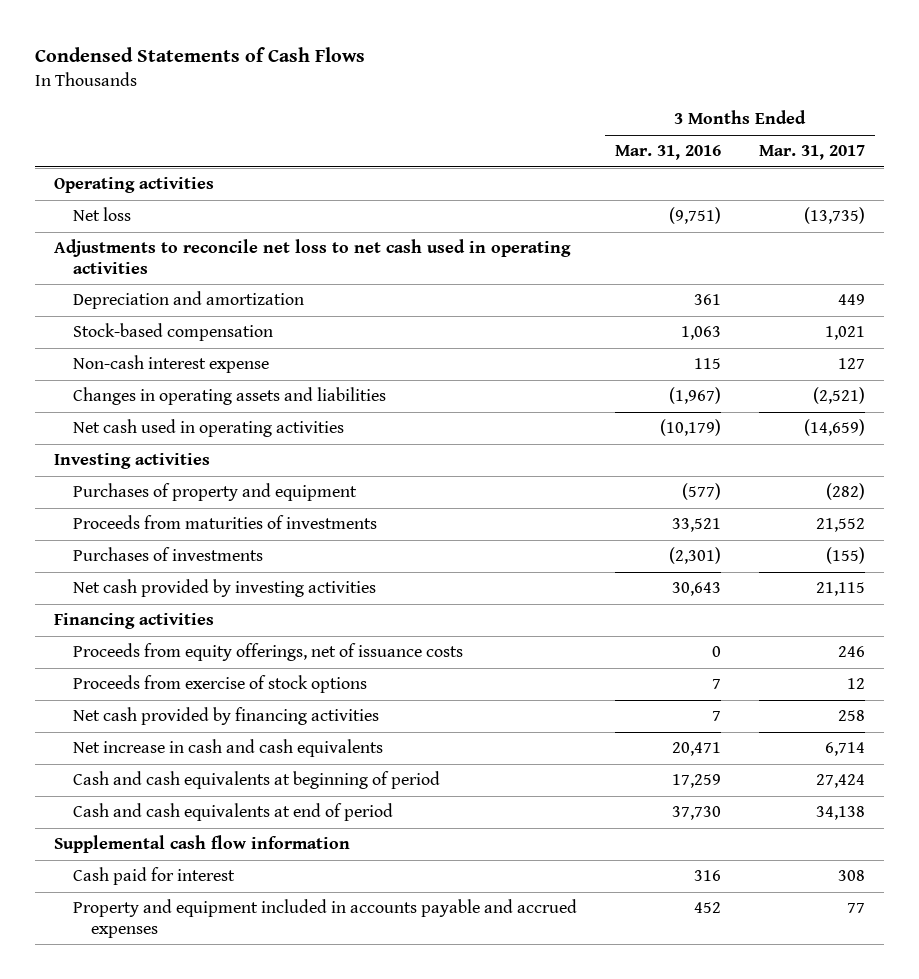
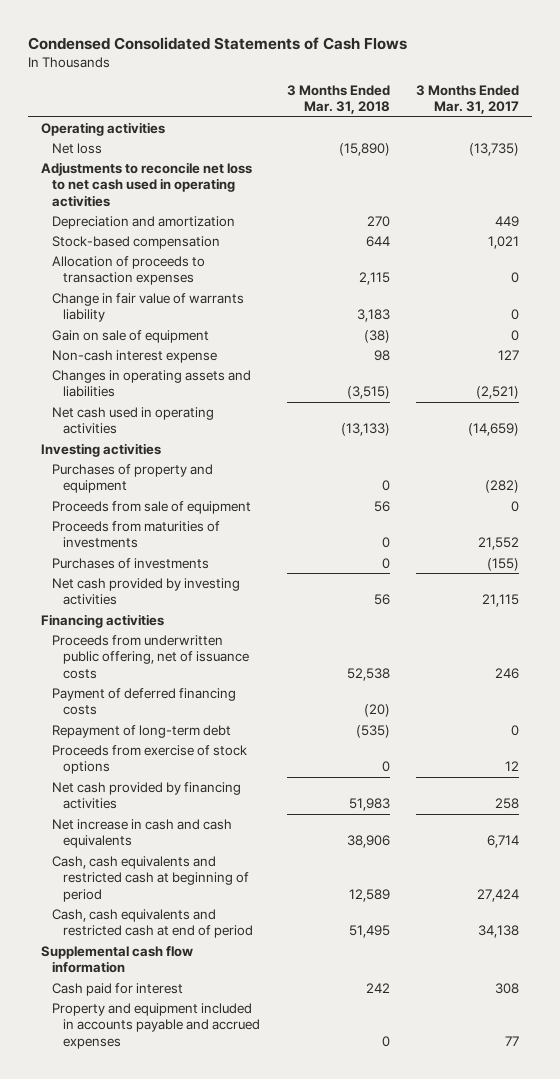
- Condensed Statements of Cash Flows
+ Condensed Consolidated Statements of Cash Flows
- | 3 Months Ended Mar. 31, 2016 | 3 Months Ended Mar. 31, 2017
+ | 3 Months Ended Mar. 31, 2018 | 3 Months Ended Mar. 31, 2017
+ Allocation of proceeds to transaction expenses | 2,115 | 0
+ Change in fair value of warrants liability | 3,183 | 0
+ Gain on sale of equipment | (38) | 0
+ Proceeds from sale of equipment | 56 | 0
- Proceeds from equity offerings, net of issuance costs | 0 | 246
+ Proceeds from underwritten public offering, net of issuance costs | 52,538 | 246
+ Payment of deferred financing costs | (20) |
+ Repayment of long-term debt | (535) | 0
- Cash and cash equivalents at beginning of period | 17,259 | 27,424
- Cash and cash equivalents at end of period | 37,730 | 34,138
+ Cash, cash equivalents and restricted cash at beginning of period | 12,589 | 27,424
+ Cash, cash equivalents and restricted cash at end of period | 51,495 | 34,138

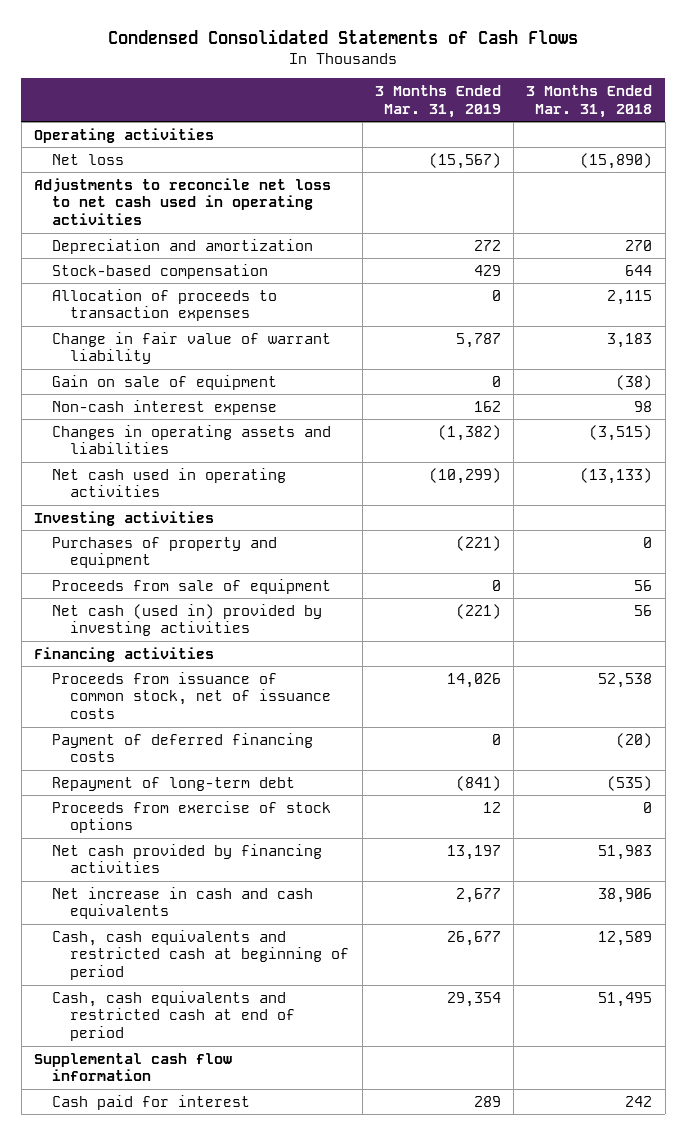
- | 3 Months Ended Mar. 31, 2018 | 3 Months Ended Mar. 31, 2017
+ | 3 Months Ended Mar. 31, 2019 | 3 Months Ended Mar. 31, 2018
- Change in fair value of warrants liability | 3,183 | 0
+ Change in fair value of warrant liability | 5,787 | 3,183
- Proceeds from maturities of investments | 0 | 21,552
- Purchases of investments | 0 | (155)
- Net cash provided by investing activities | 56 | 21,115
+ Net cash (used in) provided by investing activities | (221) | 56
- Proceeds from underwritten public offering, net of issuance costs | 52,538 | 246
+ Proceeds from issuance of common stock, net of issuance costs | 14,026 | 52,538
- Property and equipment included in accounts payable and accrued expenses | 0 | 77

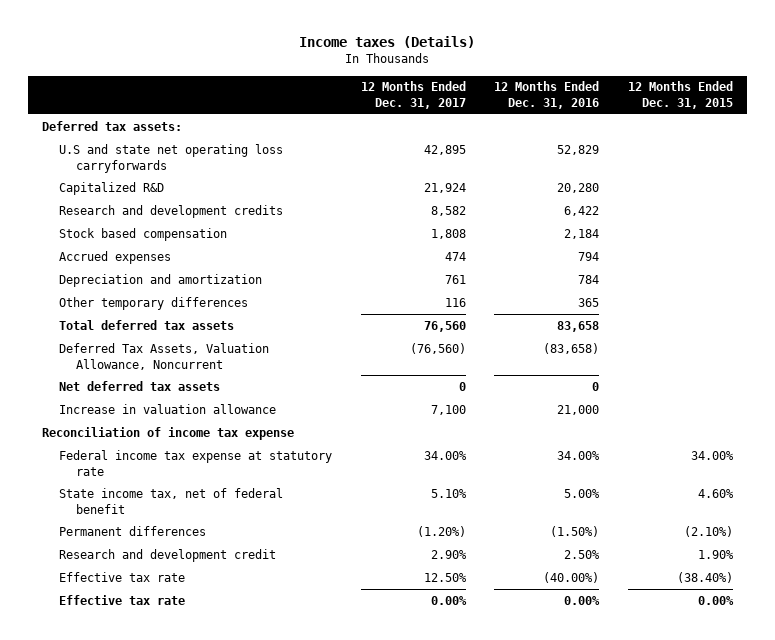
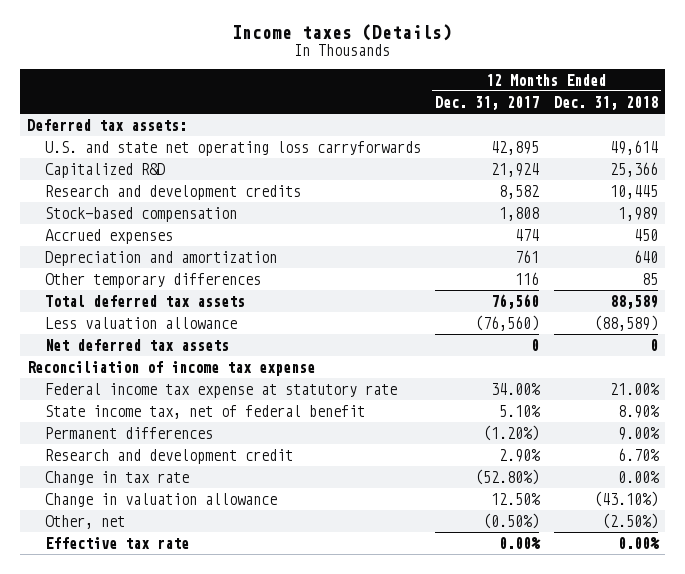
- | 12 Months Ended Dec. 31, 2017 | 12 Months Ended Dec. 31, 2016 | 12 Months Ended Dec. 31, 2015
+ | 12 Months Ended Dec. 31, 2017 | 12 Months Ended Dec. 31, 2018
- U.S and state net operating loss carryforwards | 42,895 | 52,829 |
+ U.S. and state net operating loss carryforwards | 42,895 | 49,614
- Stock based compensation | 1,808 | 2,184 |
+ Stock-based compensation | 1,808 | 1,989
- Deferred Tax Assets, Valuation Allowance, Noncurrent | (76,560) | (83,658) |
+ Less valuation allowance | (76,560) | (88,589)
- Increase in valuation allowance | 7,100 | 21,000 |
- Effective tax rate | 12.50% | (40.00%) | (38.40%)
+ Change in tax rate | (52.80%) | 0.00%
+ Change in valuation allowance | 12.50% | (43.10%)
+ Other, net | (0.50%) | (2.50%)

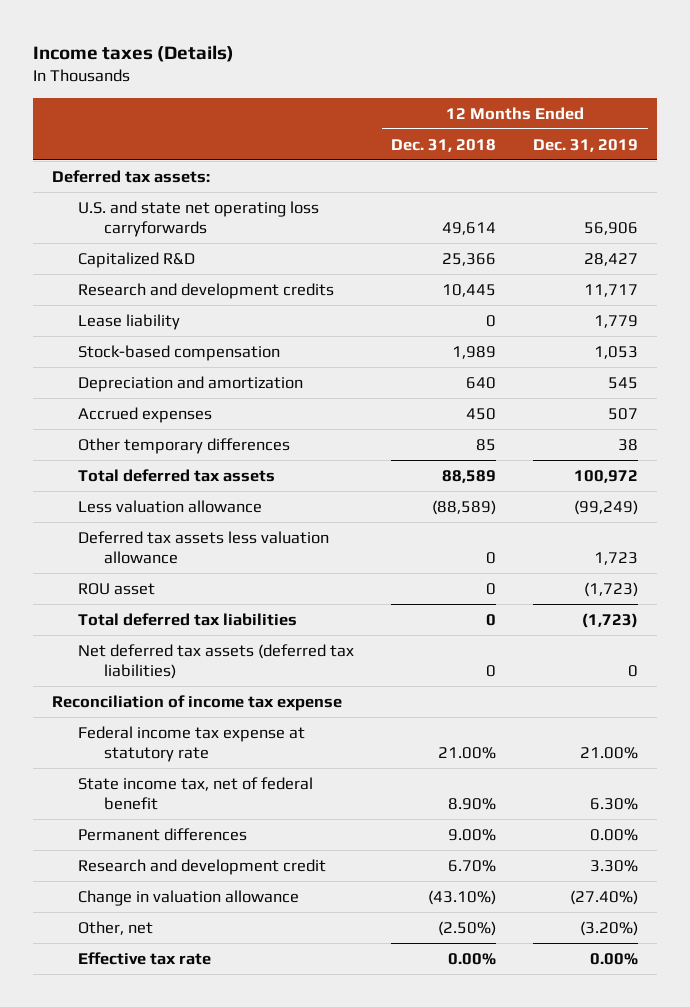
- | 12 Months Ended Dec. 31, 2017 | 12 Months Ended Dec. 31, 2018
+ | 12 Months Ended Dec. 31, 2018 | 12 Months Ended Dec. 31, 2019
+ Lease liability | 0 | 1,779
moved down: Accrued expenses | 450 | 507
- Net deferred tax assets | 0 | 0
+ Deferred tax assets less valuation allowance | 0 | 1,723
+ ROU asset | 0 | (1,723)
+ Total deferred tax liabilities | 0 | (1,723)
+ Net deferred tax assets (deferred tax liabilities) | 0 | 0
- Change in tax rate | (52.80%) | 0.00%

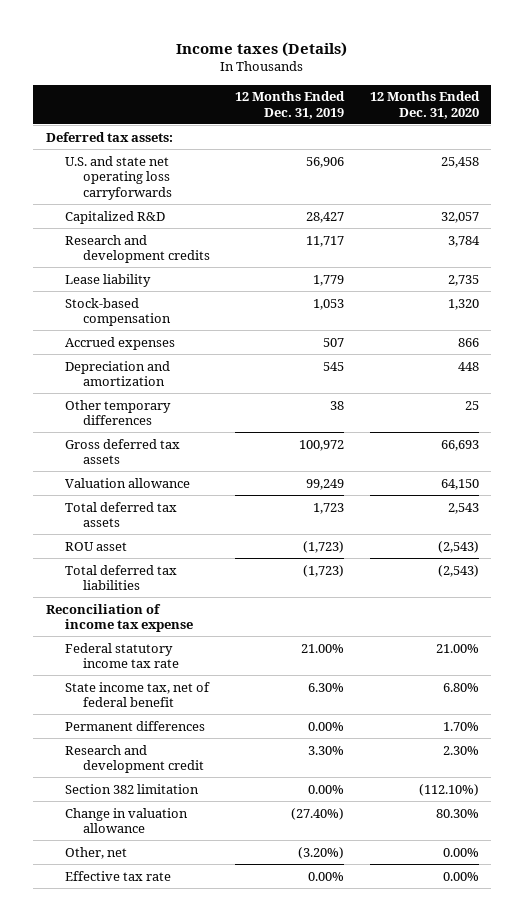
- | 12 Months Ended Dec. 31, 2018 | 12 Months Ended Dec. 31, 2019
+ | 12 Months Ended Dec. 31, 2019 | 12 Months Ended Dec. 31, 2020
moved down: Depreciation and amortization | 545 | 448
- Total deferred tax assets | 88,589 | 100,972
- Less valuation allowance | (88,589) | (99,249)
- Deferred tax assets less valuation allowance | 0 | 1,723
+ Gross deferred tax assets | 100,972 | 66,693
+ Valuation allowance | 99,249 | 64,150
+ Total deferred tax assets | 1,723 | 2,543
- Net deferred tax assets (deferred tax liabilities) | 0 | 0
- Federal income tax expense at statutory rate | 21.00% | 21.00%
+ Federal statutory income tax rate | 21.00% | 21.00%
+ Section 382 limitation | 0.00% | (112.10%)

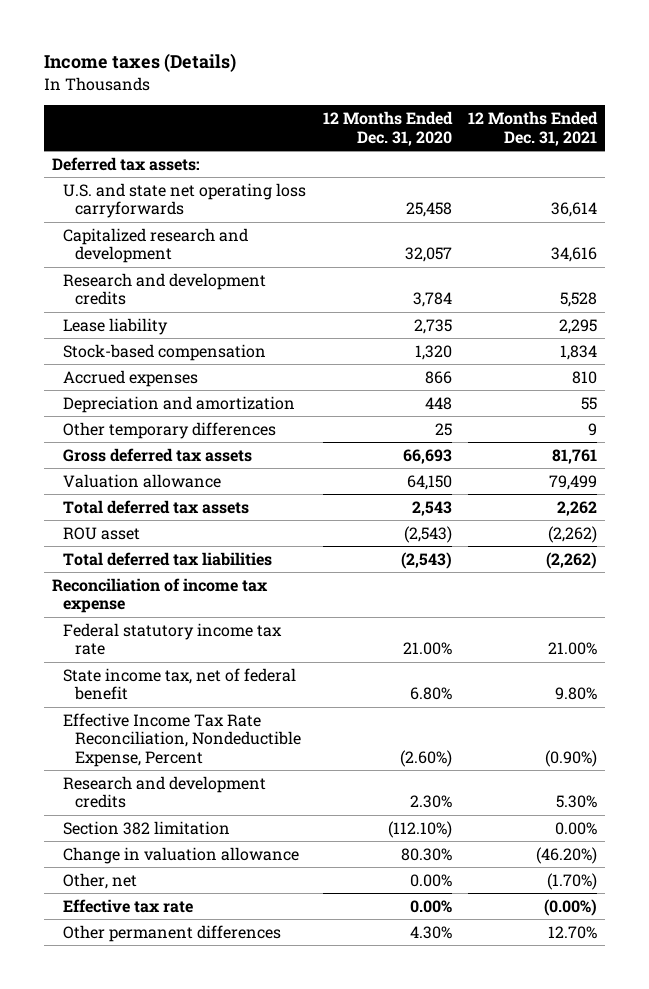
- | 12 Months Ended Dec. 31, 2019 | 12 Months Ended Dec. 31, 2020
+ | 12 Months Ended Dec. 31, 2020 | 12 Months Ended Dec. 31, 2021
- Capitalized R&D | 28,427 | 32,057
+ Capitalized research and development | 32,057 | 34,616
- Permanent differences | 0.00% | 1.70%
- Research and development credit | 3.30% | 2.30%
+ Effective Income Tax Rate Reconciliation, Nondeductible Expense, Percent | (2.60%) | (0.90%)
+ Research and development credits | 2.30% | 5.30%
+ Other permanent differences | 4.30% | 12.70%

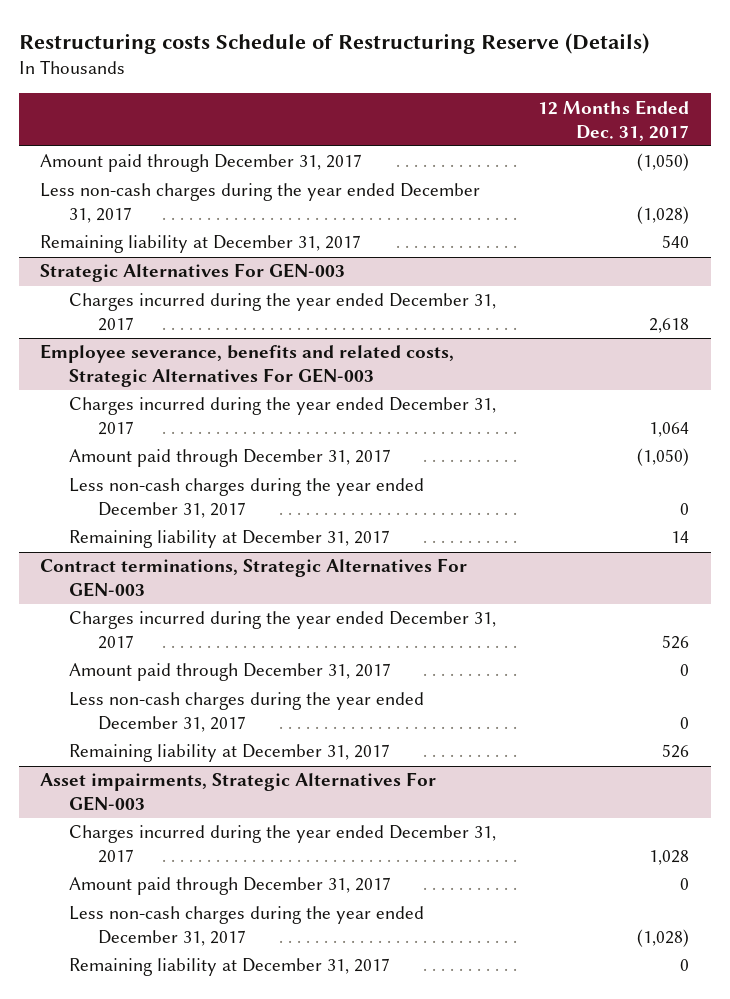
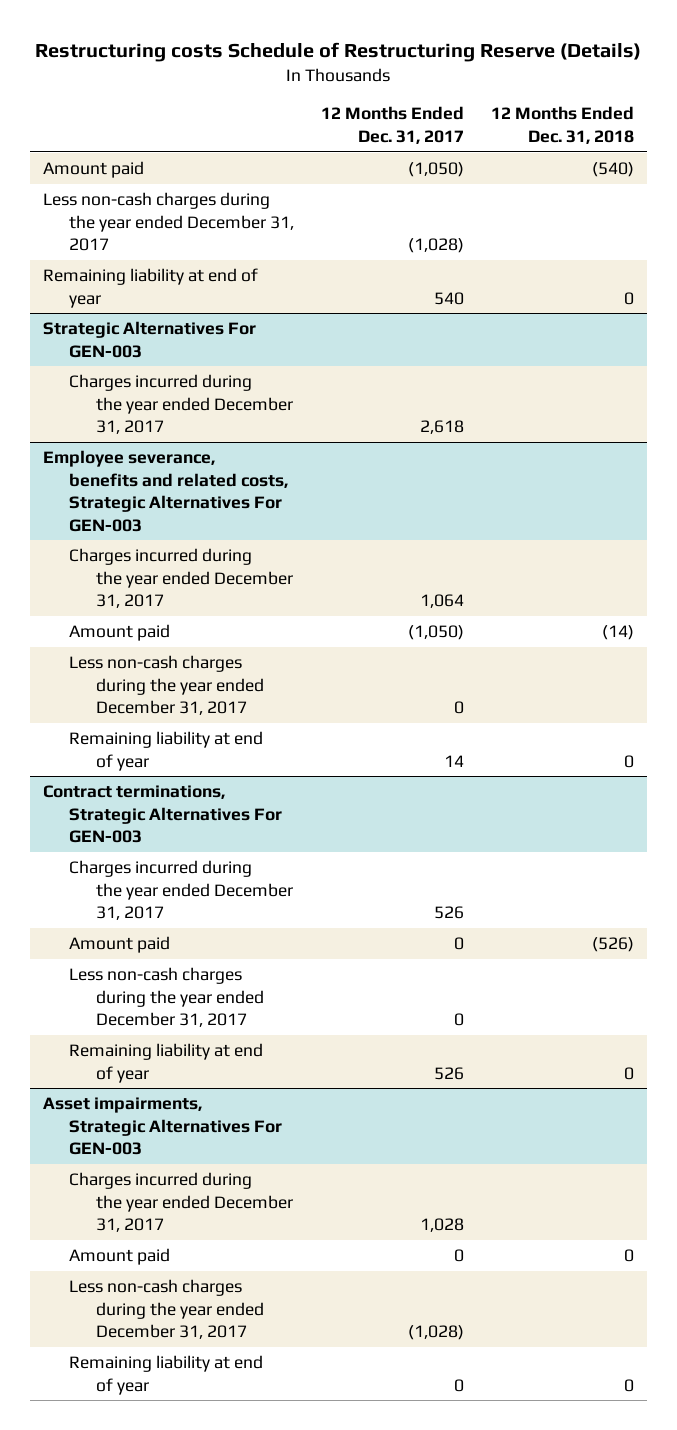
- | 12 Months Ended Dec. 31, 2017
+ | 12 Months Ended Dec. 31, 2017 | 12 Months Ended Dec. 31, 2018
- Amount paid through December 31, 2017 | (1,050)
+ Amount paid | (1,050) | (540)
- Remaining liability at December 31, 2017 | 540
+ Remaining liability at end of year | 540 | 0
@ Employee severance, benefits and related costs, Strategic Alternatives For GEN-003
- Amount paid through December 31, 2017 | (1,050)
+ Amount paid | (1,050) | (14)
- Remaining liability at December 31, 2017 | 14
+ Remaining liability at end of year | 14 | 0
@ Contract terminations, Strategic Alternatives For GEN-003
- Amount paid through December 31, 2017 | 0
+ Amount paid | 0 | (526)
- Remaining liability at December 31, 2017 | 526
+ Remaining liability at end of year | 526 | 0
@ Asset impairments, Strategic Alternatives For GEN-003
- Amount paid through December 31, 2017 | 0
+ Amount paid | 0 | 0
- Remaining liability at December 31, 2017 | 0
+ Remaining liability at end of year | 0 | 0

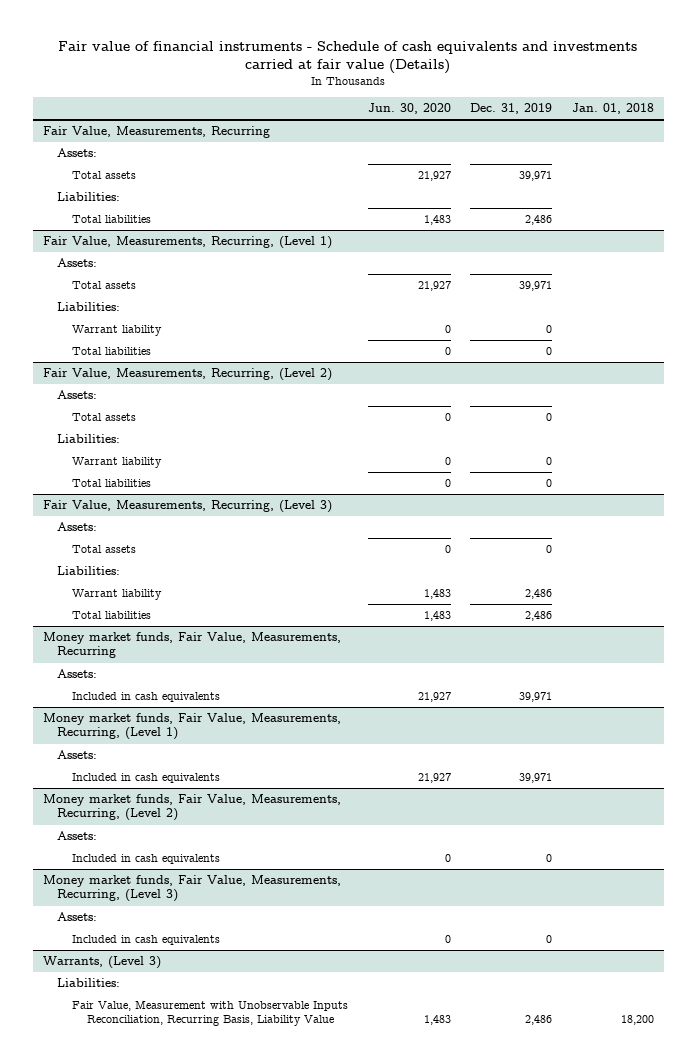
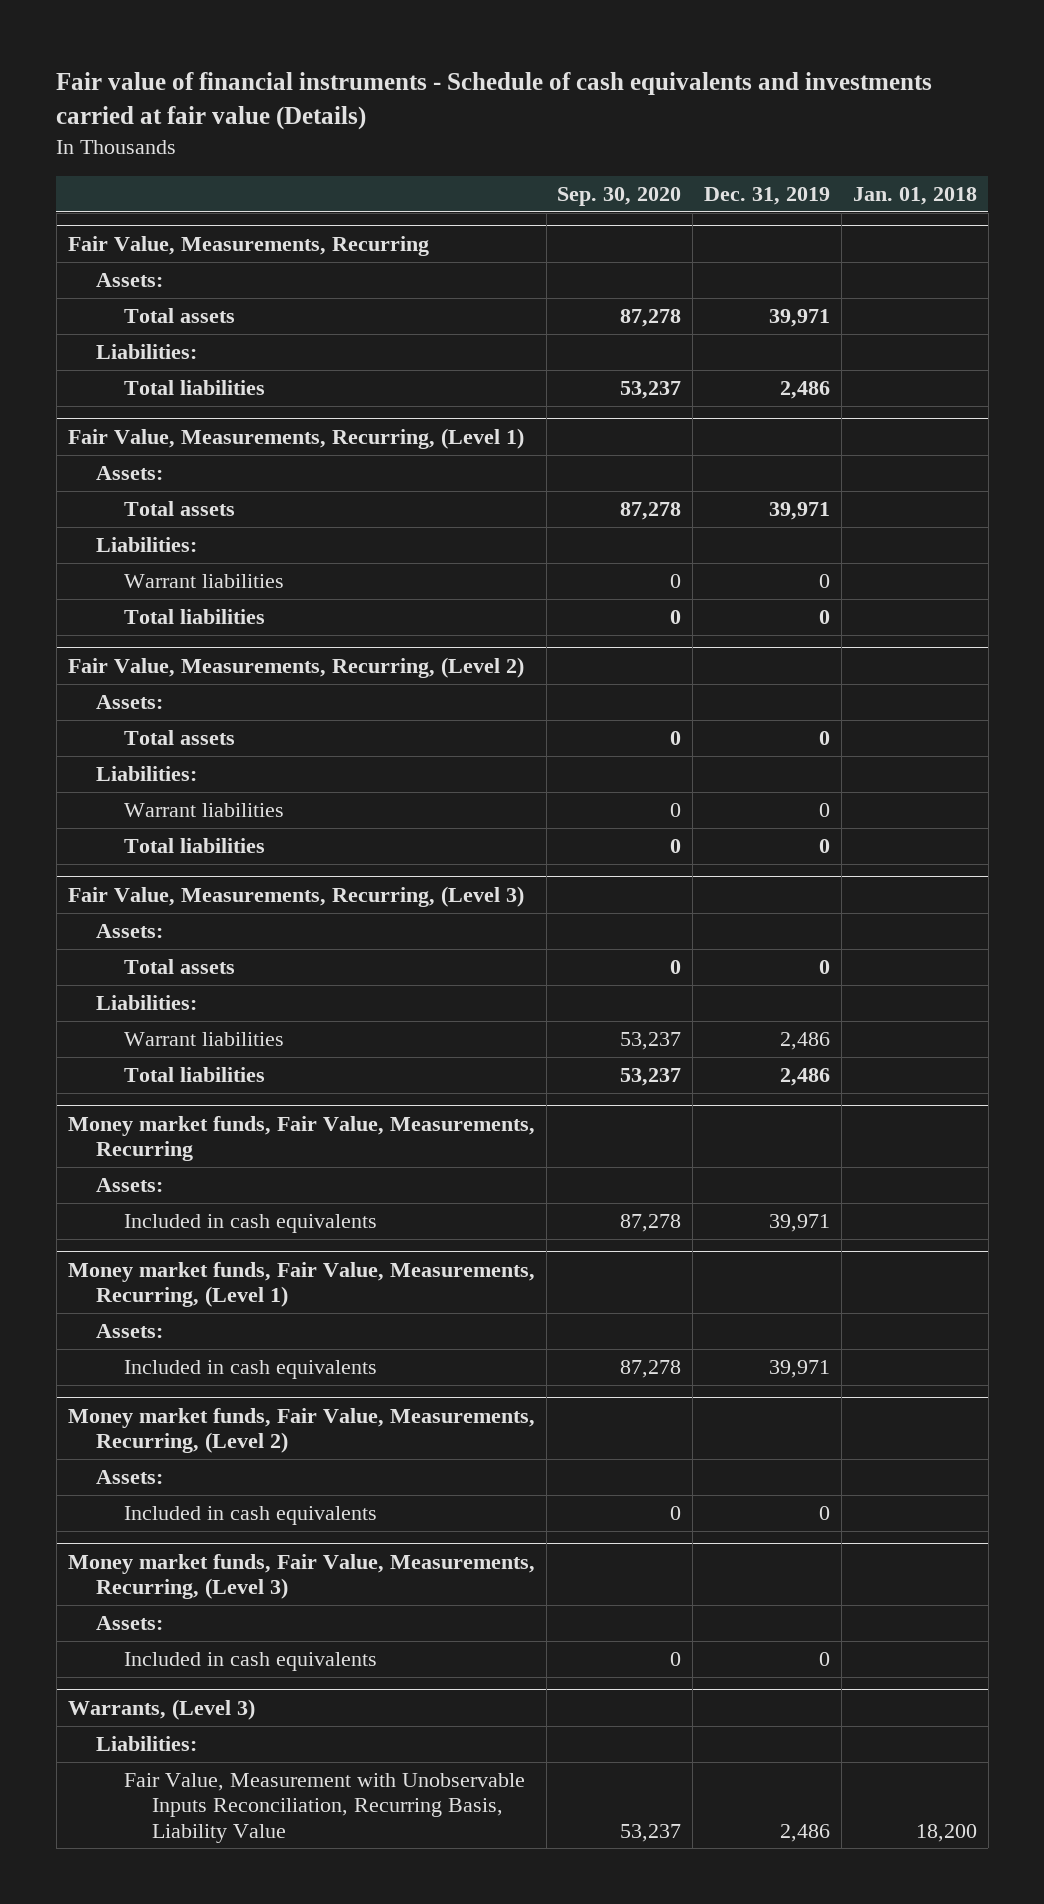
- | Jun. 30, 2020 | Dec. 31, 2019 | Jan. 01, 2018
+ | Sep. 30, 2020 | Dec. 31, 2019 | Jan. 01, 2018
@ Fair Value, Measurements, Recurring, (Level 1)
- Warrant liability | 0 | 0 |
+ Warrant liabilities | 0 | 0 |
@ Fair Value, Measurements, Recurring, (Level 2)
- Warrant liability | 0 | 0 |
+ Warrant liabilities | 0 | 0 |
@ Fair Value, Measurements, Recurring, (Level 3)
- Warrant liability | 1,483 | 2,486 |
+ Warrant liabilities | 53,237 | 2,486 |

